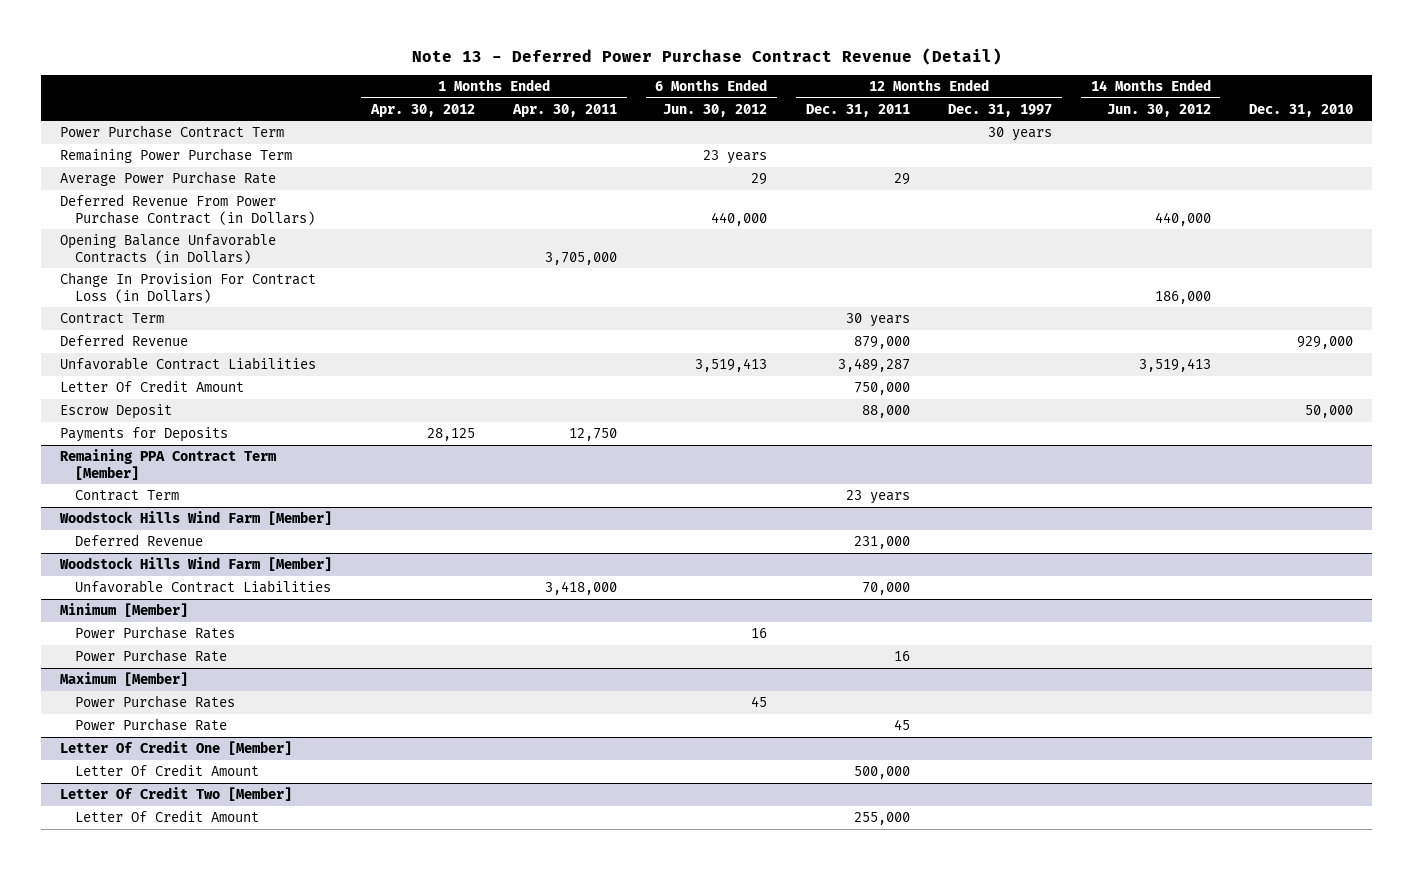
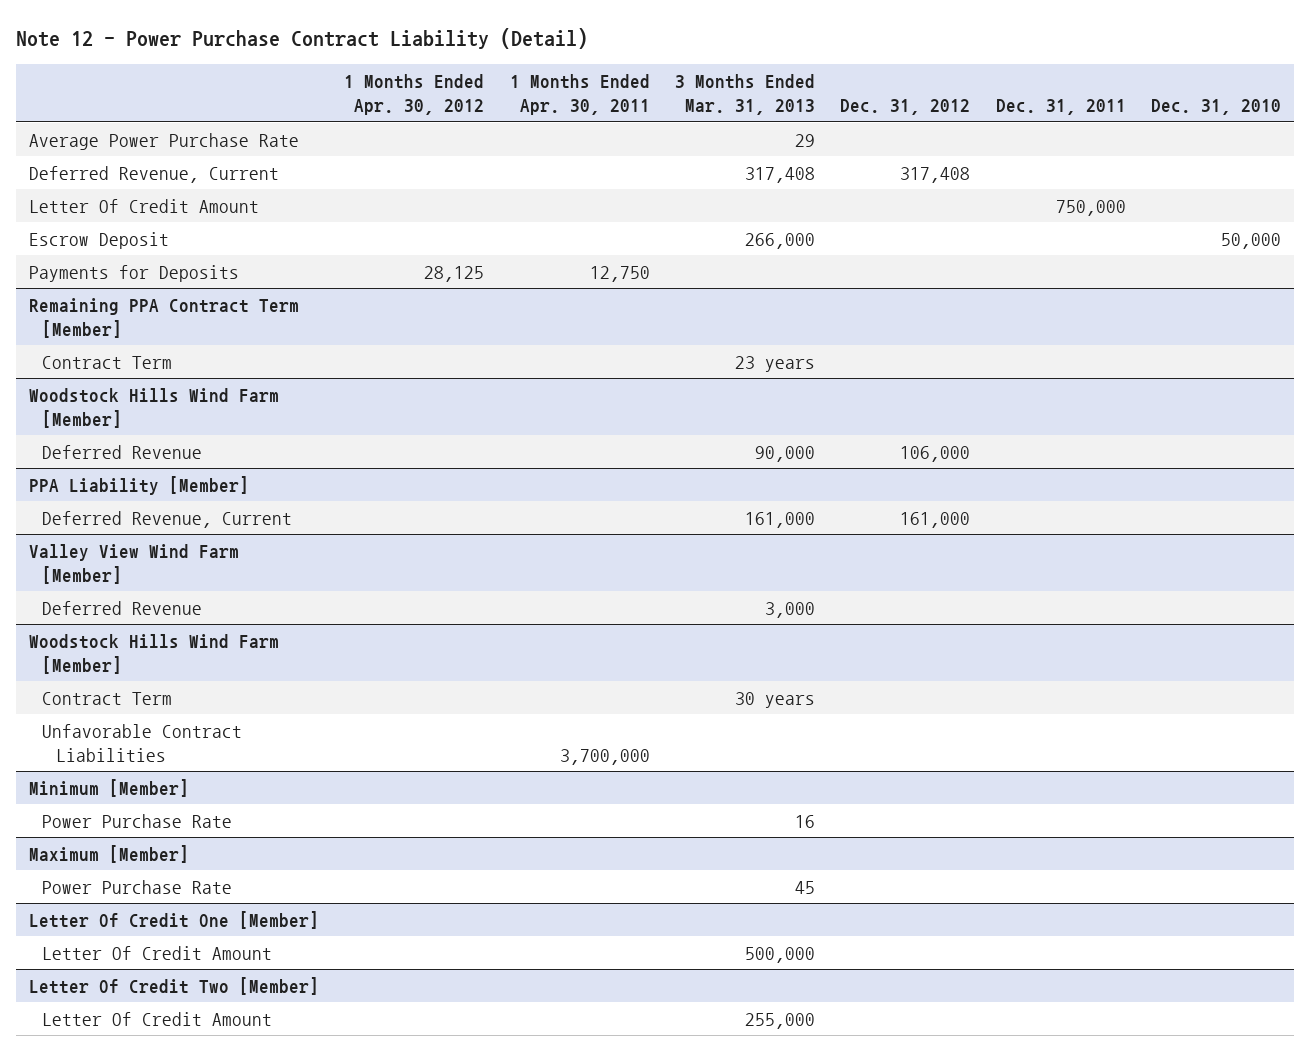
- Note 13 - Deferred Power Purchase Contract Revenue (Detail)
+ Note 12 - Power Purchase Contract Liability (Detail)
- | 1 Months Ended Apr. 30, 2012 | 1 Months Ended Apr. 30, 2011 | 6 Months Ended Jun. 30, 2012 | 12 Months Ended Dec. 31, 2011 | 12 Months Ended Dec. 31, 1997 | 14 Months Ended Jun. 30, 2012 | Dec. 31, 2010
+ | 1 Months Ended Apr. 30, 2012 | 1 Months Ended Apr. 30, 2011 | 3 Months Ended Mar. 31, 2013 | Dec. 31, 2012 | Dec. 31, 2011 | Dec. 31, 2010
- Power Purchase Contract Term | | | | | 30 years | |
- Remaining Power Purchase Term | | | 23 years | | | |
- Deferred Revenue From Power Purchase Contract (in Dollars) | | | 440,000 | | | 440,000 |
- Opening Balance Unfavorable Contracts (in Dollars) | | 3,705,000 | | | | |
- Change In Provision For Contract Loss (in Dollars) | | | | | | 186,000 |
- Contract Term | | | | 30 years | | |
- Deferred Revenue | | | | 879,000 | | | 929,000
- Unfavorable Contract Liabilities | | | 3,519,413 | 3,489,287 | | 3,519,413 |
+ Deferred Revenue, Current | | | 317,408 | 317,408 | |
+ PPA Liability [Member]
+ Deferred Revenue, Current | | | 161,000 | 161,000 | |
+ Valley View Wind Farm [Member]
+ Deferred Revenue | | | 3,000 | | |
@ Woodstock Hills Wind Farm [Member]
- Unfavorable Contract Liabilities | | 3,418,000 | | 70,000 | | |
+ Contract Term | | | 30 years | | |
+ Unfavorable Contract Liabilities | | 3,700,000 | | | |
@ Minimum [Member]
- Power Purchase Rates | | | 16 | | | |
@ Maximum [Member]
- Power Purchase Rates | | | 45 | | | |

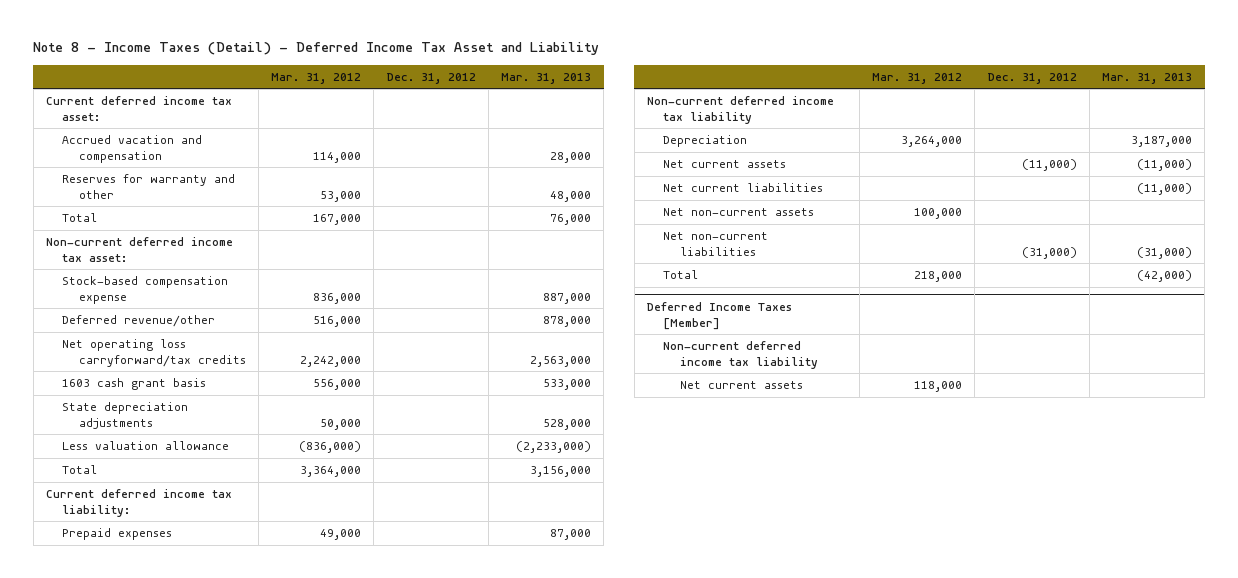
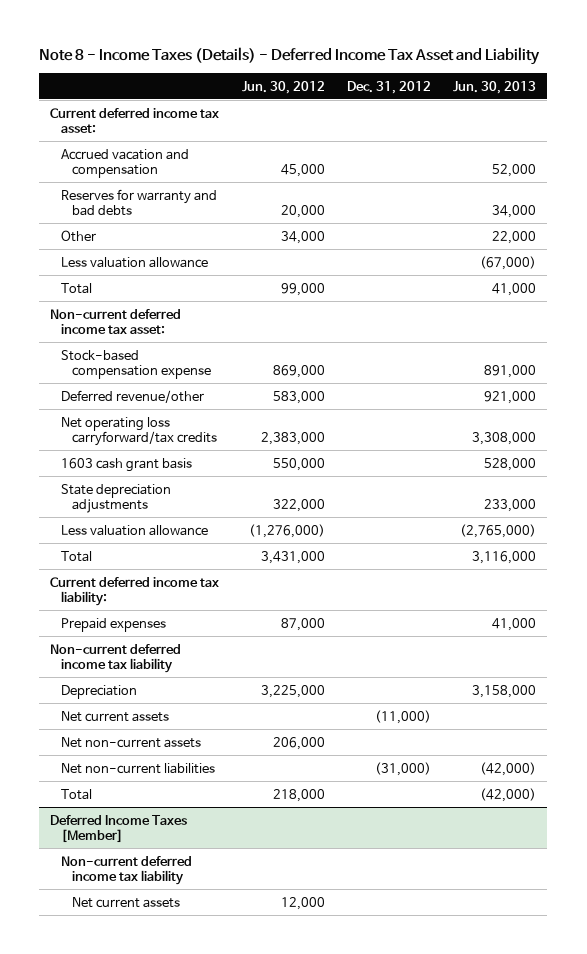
- Note 8 - Income Taxes (Detail) - Deferred Income Tax Asset and Liability
+ Note 8 - Income Taxes (Details) - Deferred Income Tax Asset and Liability
- | Mar. 31, 2012 | Dec. 31, 2012 | Mar. 31, 2013
+ | Jun. 30, 2012 | Dec. 31, 2012 | Jun. 30, 2013
- Reserves for warranty and other | 53,000 | | 48,000
+ Reserves for warranty and bad debts | 20,000 | | 34,000
+ Other | 34,000 | | 22,000
+ Less valuation allowance | | | (67,000)
- Net current liabilities | | | (11,000)

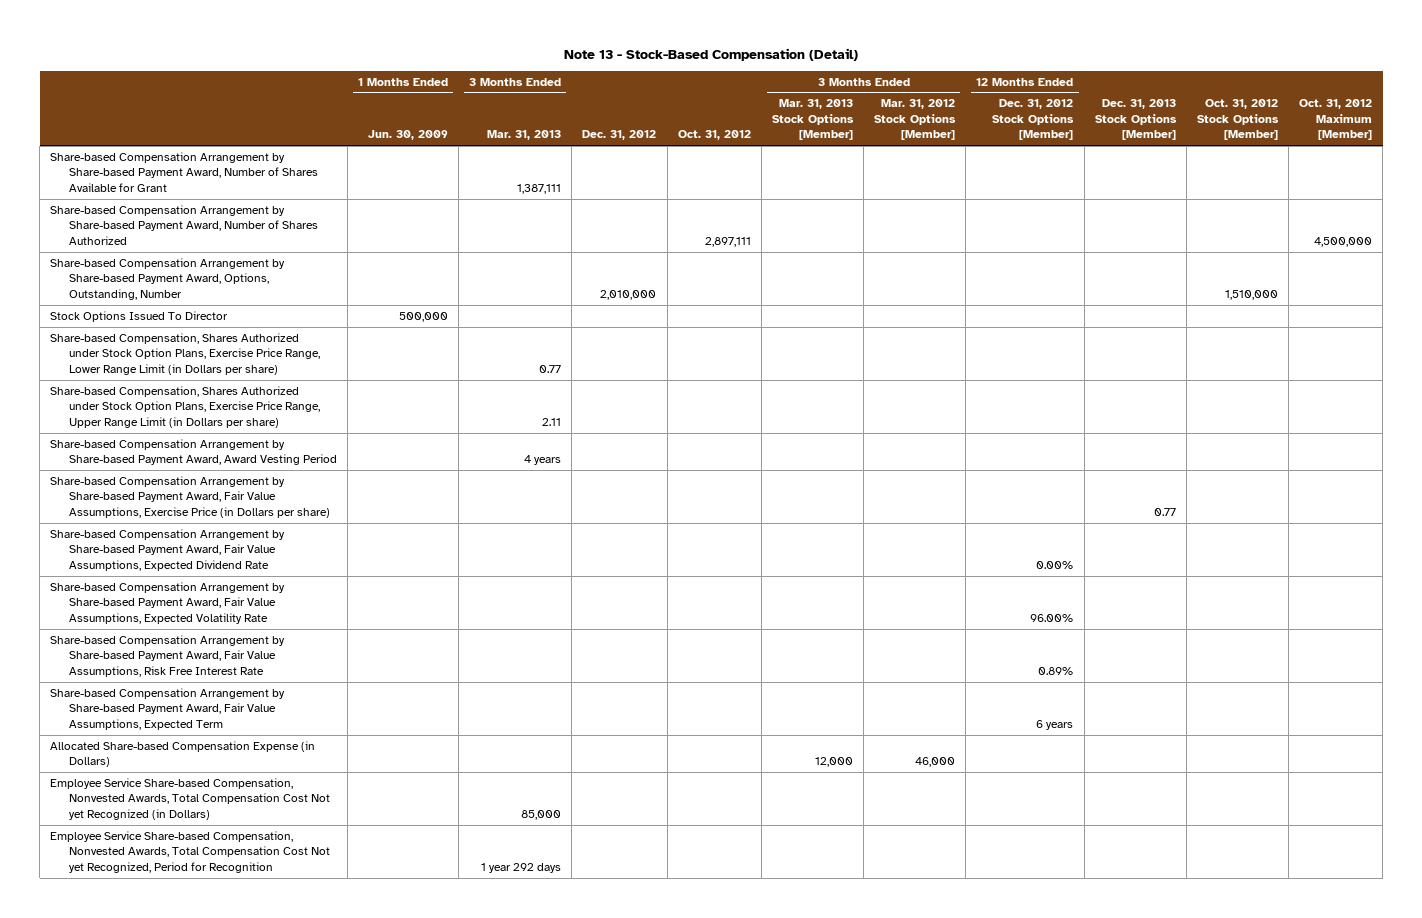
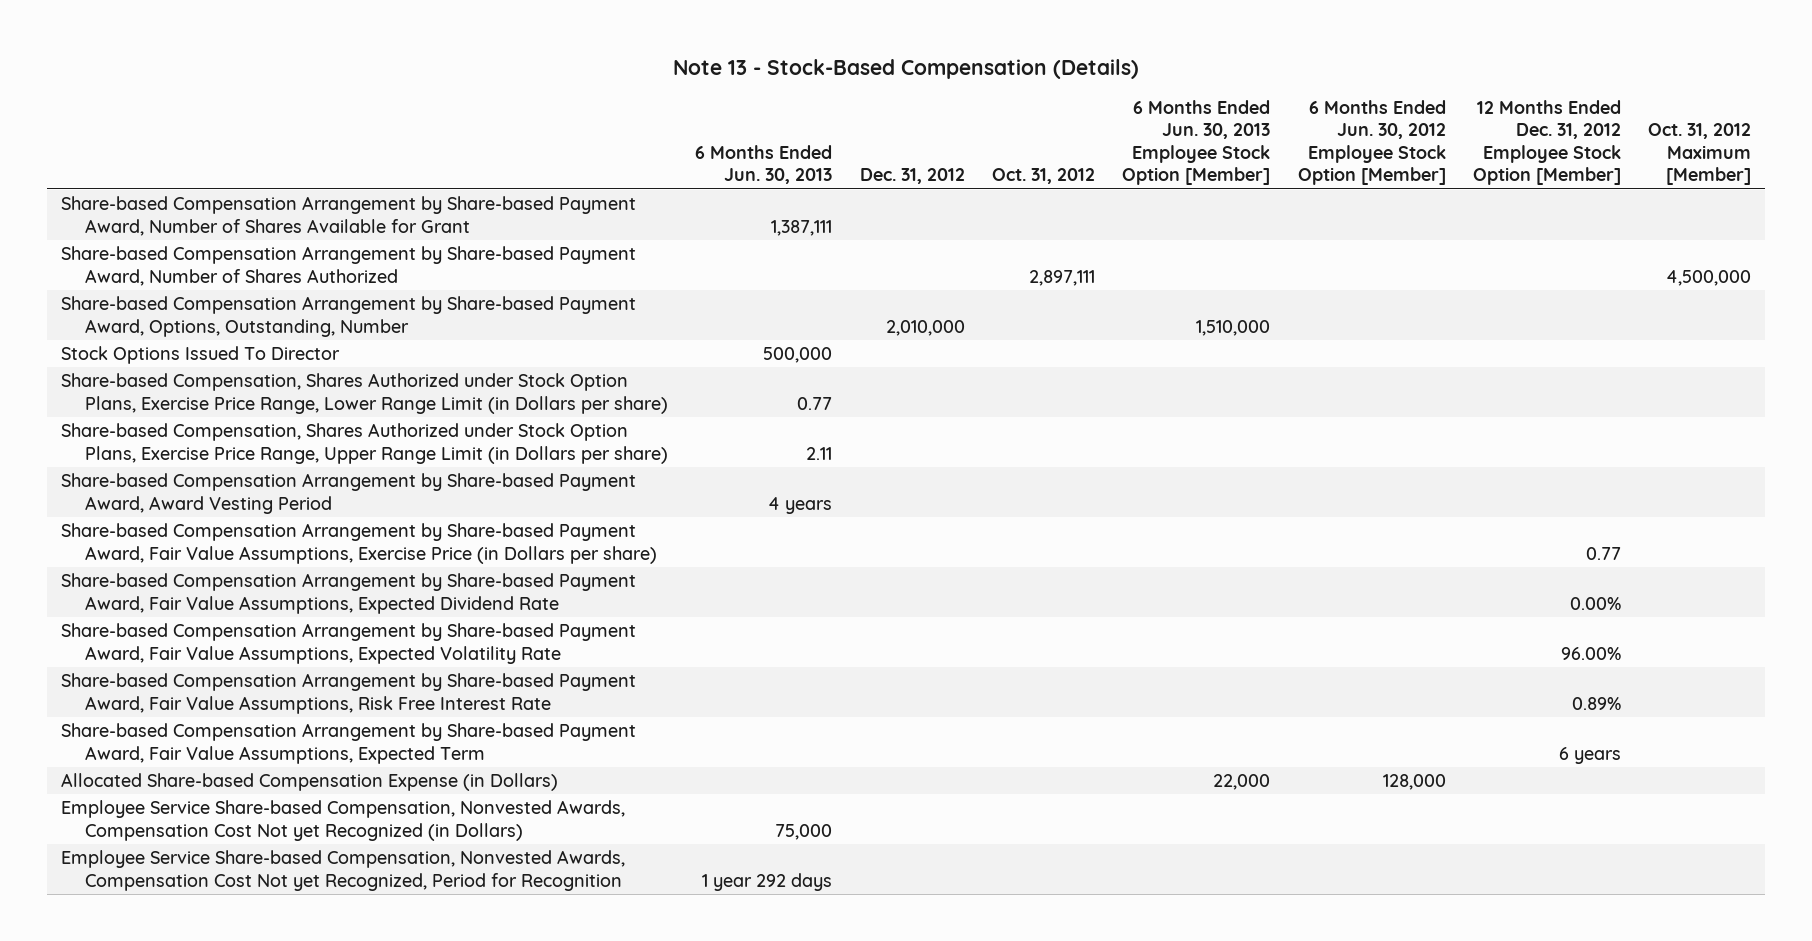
- Note 13 - Stock-Based Compensation (Detail)
+ Note 13 - Stock-Based Compensation (Details)
- | 1 Months Ended Jun. 30, 2009 | 3 Months Ended Mar. 31, 2013 | Dec. 31, 2012 | Oct. 31, 2012 | 3 Months Ended Mar. 31, 2013 Stock Options [Member] | 3 Months Ended Mar. 31, 2012 Stock Options [Member] | 12 Months Ended Dec. 31, 2012 Stock Options [Member] | Dec. 31, 2013 Stock Options [Member] | Oct. 31, 2012 Stock Options [Member] | Oct. 31, 2012 Maximum [Member]
+ | 6 Months Ended Jun. 30, 2013 | Dec. 31, 2012 | Oct. 31, 2012 | 6 Months Ended Jun. 30, 2013 Employee Stock Option [Member] | 6 Months Ended Jun. 30, 2012 Employee Stock Option [Member] | 12 Months Ended Dec. 31, 2012 Employee Stock Option [Member] | Oct. 31, 2012 Maximum [Member]
- Employee Service Share-based Compensation, Nonvested Awards, Total Compensation Cost Not yet Recognized (in Dollars) | | 85,000 | | | | | | | |
- Employee Service Share-based Compensation, Nonvested Awards, Total Compensation Cost Not yet Recognized, Period for Recognition | | 1 year 292 days | | | | | | | |
+ Employee Service Share-based Compensation, Nonvested Awards, Compensation Cost Not yet Recognized (in Dollars) | 75,000 | | | | | |
+ Employee Service Share-based Compensation, Nonvested Awards, Compensation Cost Not yet Recognized, Period for Recognition | 1 year 292 days | | | | | |

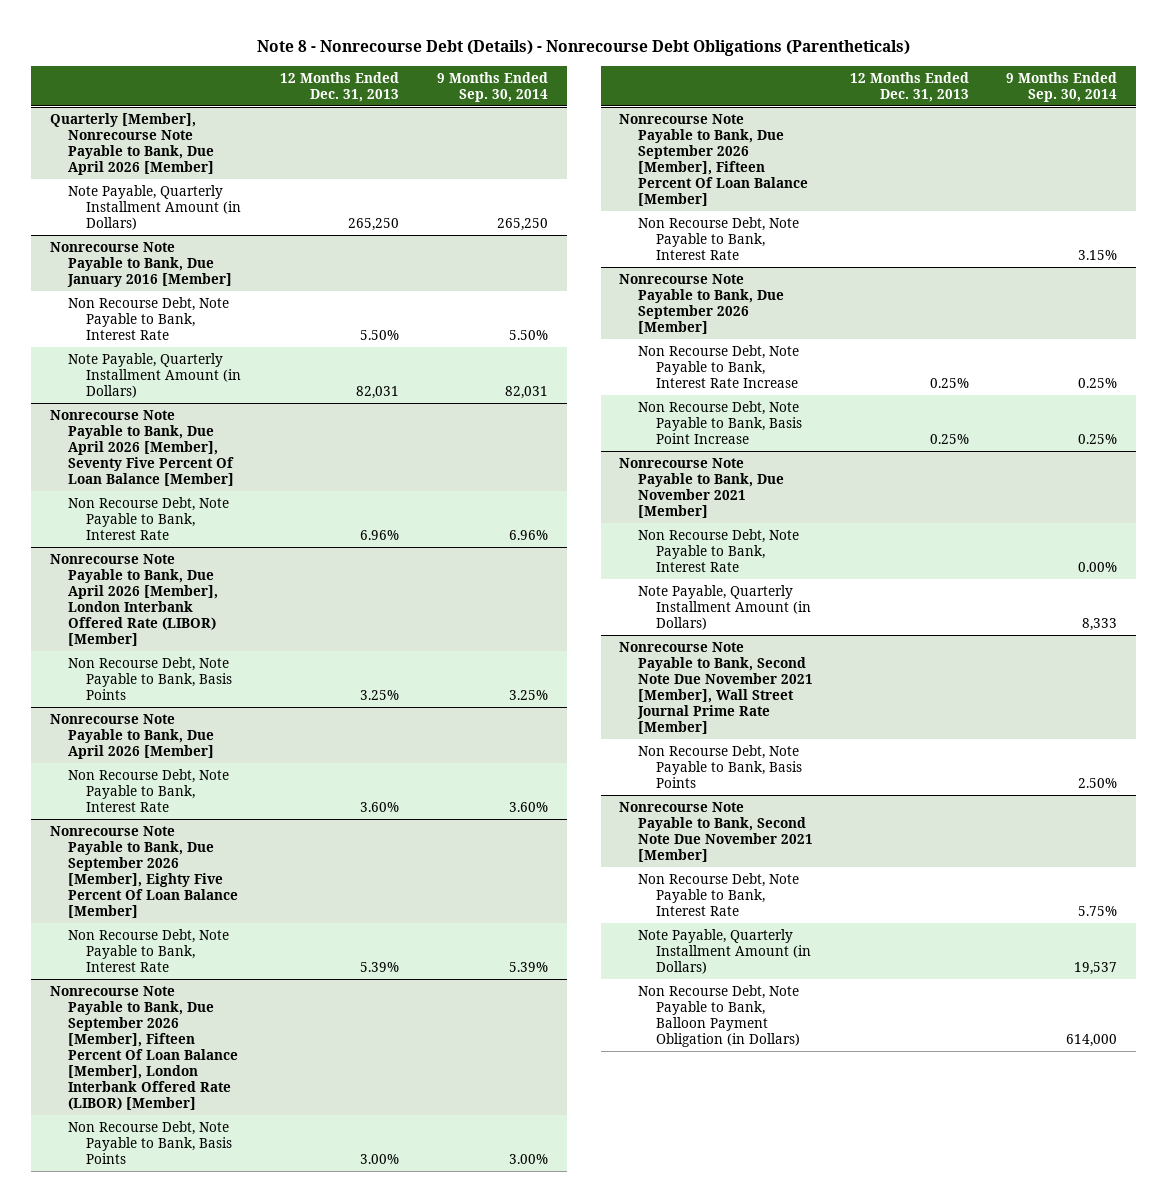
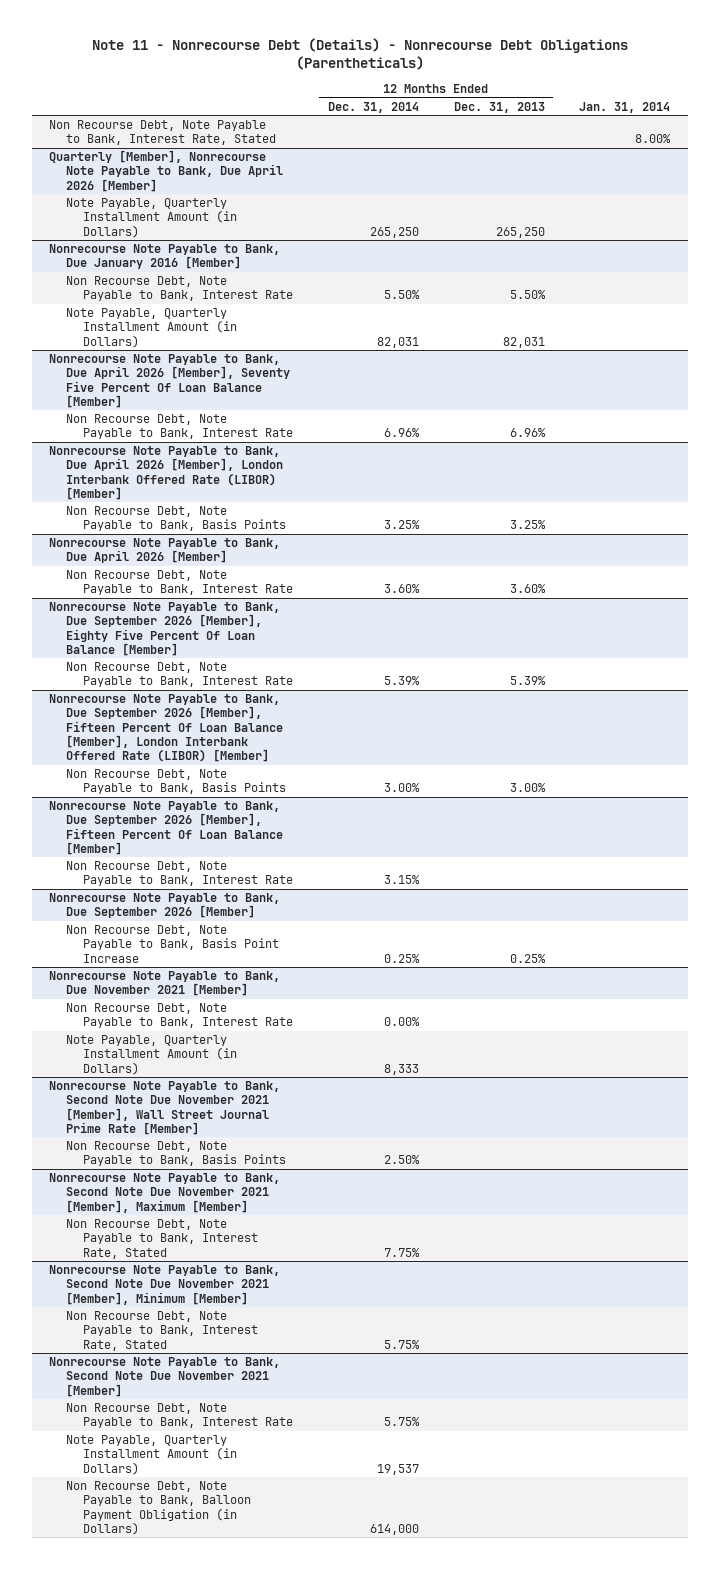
- Note 8 - Nonrecourse Debt (Details) - Nonrecourse Debt Obligations (Parentheticals)
+ Note 11 - Nonrecourse Debt (Details) - Nonrecourse Debt Obligations (Parentheticals)
- | 12 Months Ended Dec. 31, 2013 | 9 Months Ended Sep. 30, 2014
+ | 12 Months Ended Dec. 31, 2014 | 12 Months Ended Dec. 31, 2013 | Jan. 31, 2014
+ Non Rеcoursе Dеbt, Notе Payablе to Bank, Intеrеst Ratе, Stated | | | 8.00%
@ Nonrecourse Note Payable to Bank, Due September 2026 [Member]
- Non Rеcoursе Dеbt, Notе Payablе to Bank, Intеrеst Ratе Increase | 0.25% | 0.25%
+ Nonrecourse Note Payable to Bank, Second Note Due November 2021 [Member], Maximum [Member]
+ Non Rеcoursе Dеbt, Notе Payablе to Bank, Intеrеst Ratе, Stated | 7.75% | |
+ Nonrecourse Note Payable to Bank, Second Note Due November 2021 [Member], Minimum [Member]
+ Non Rеcoursе Dеbt, Notе Payablе to Bank, Intеrеst Ratе, Stated | 5.75% | |

